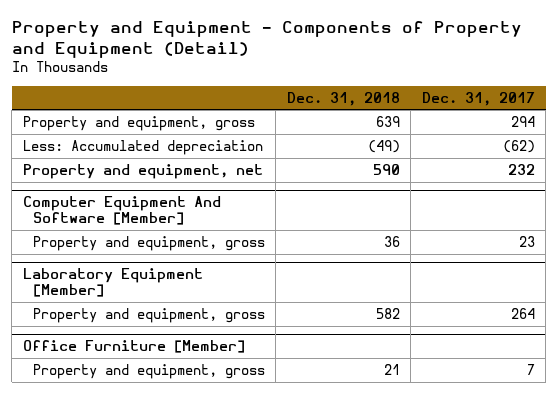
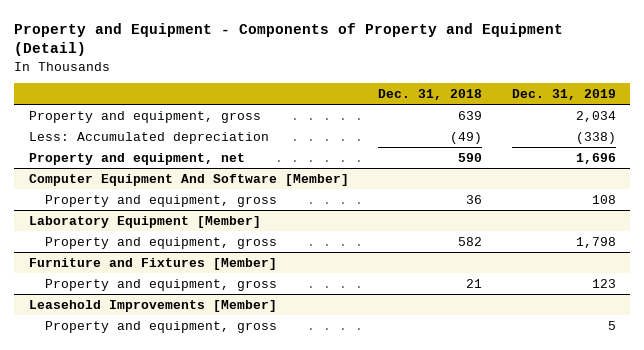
- | Dec. 31, 2018 | Dec. 31, 2017
+ | Dec. 31, 2018 | Dec. 31, 2019
- Office Furniture [Member]
+ Furniture and Fixtures [Member]
+ Leasehold Improvements [Member]
+ Property and equipment, gross | | 5

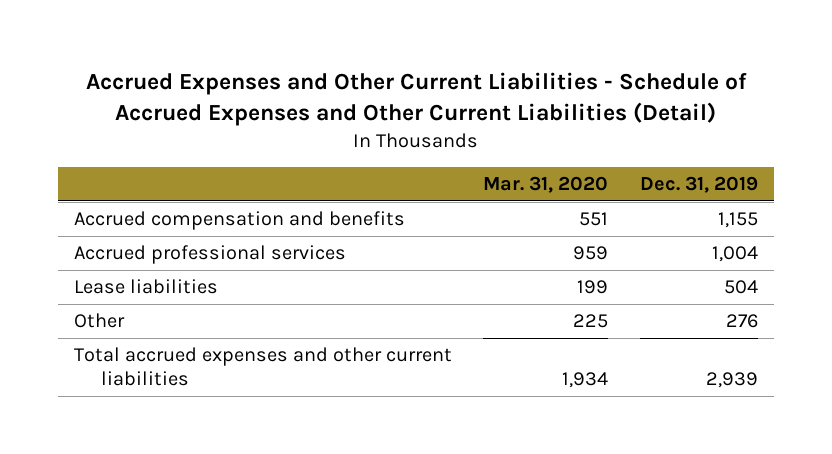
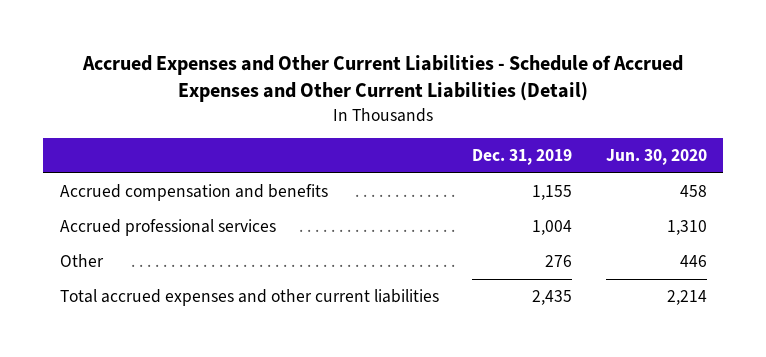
- | Mar. 31, 2020 | Dec. 31, 2019
+ | Dec. 31, 2019 | Jun. 30, 2020
- Lease liabilities | 199 | 504
- Total accrued expenses and other current liabilities | 1,934 | 2,939
+ Total accrued expenses and other current liabilities | 2,435 | 2,214

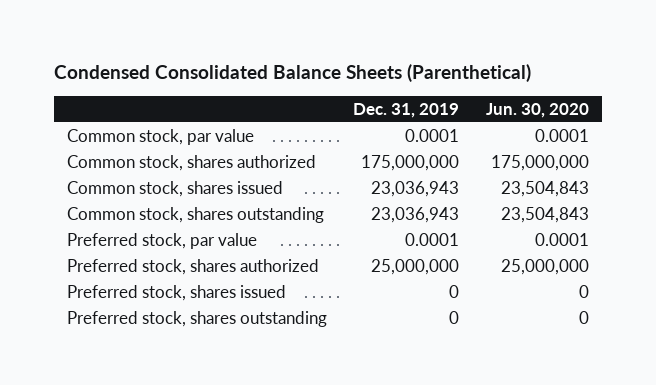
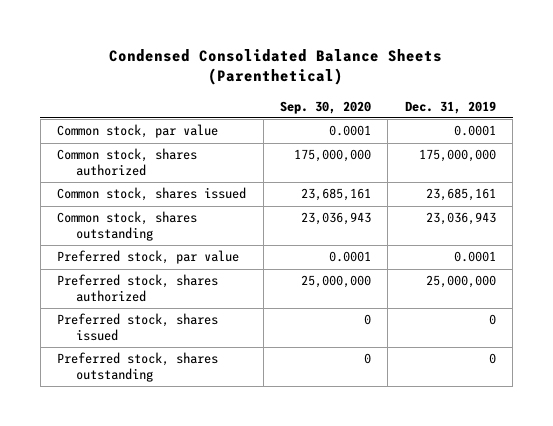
- | Dec. 31, 2019 | Jun. 30, 2020
+ | Sep. 30, 2020 | Dec. 31, 2019
- Common stock, shares issued | 23,036,943 | 23,504,843
+ Common stock, shares issued | 23,685,161 | 23,685,161

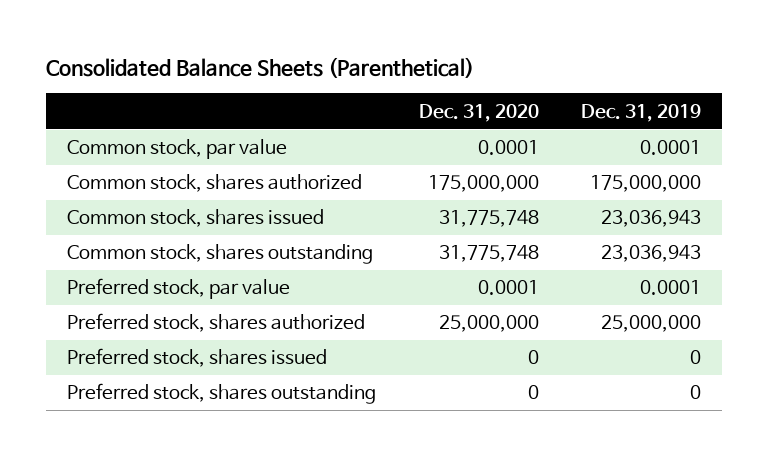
- Condensed Consolidated Balance Sheets (Parenthetical)
+ Consolidated Balance Sheets (Parenthetical)
- | Sep. 30, 2020 | Dec. 31, 2019
+ | Dec. 31, 2020 | Dec. 31, 2019
- Common stock, shares issued | 23,685,161 | 23,685,161
+ Common stock, shares issued | 31,775,748 | 23,036,943

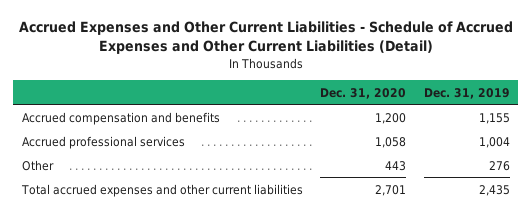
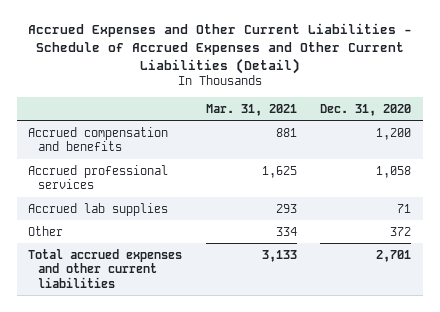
- | Dec. 31, 2020 | Dec. 31, 2019
+ | Mar. 31, 2021 | Dec. 31, 2020
- Other | 443 | 276
+ Accrued lab supplies | 293 | 71
+ Other | 334 | 372

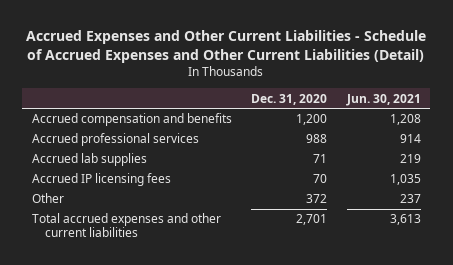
- | Mar. 31, 2021 | Dec. 31, 2020
+ | Dec. 31, 2020 | Jun. 30, 2021
- Accrued professional services | 1,625 | 1,058
+ Accrued professional services | 988 | 914
+ Accrued IP licensing fees | 70 | 1,035

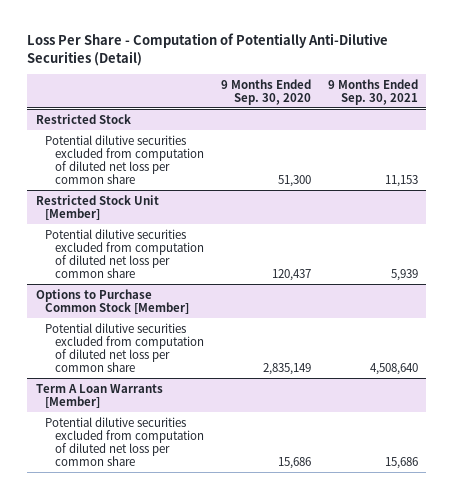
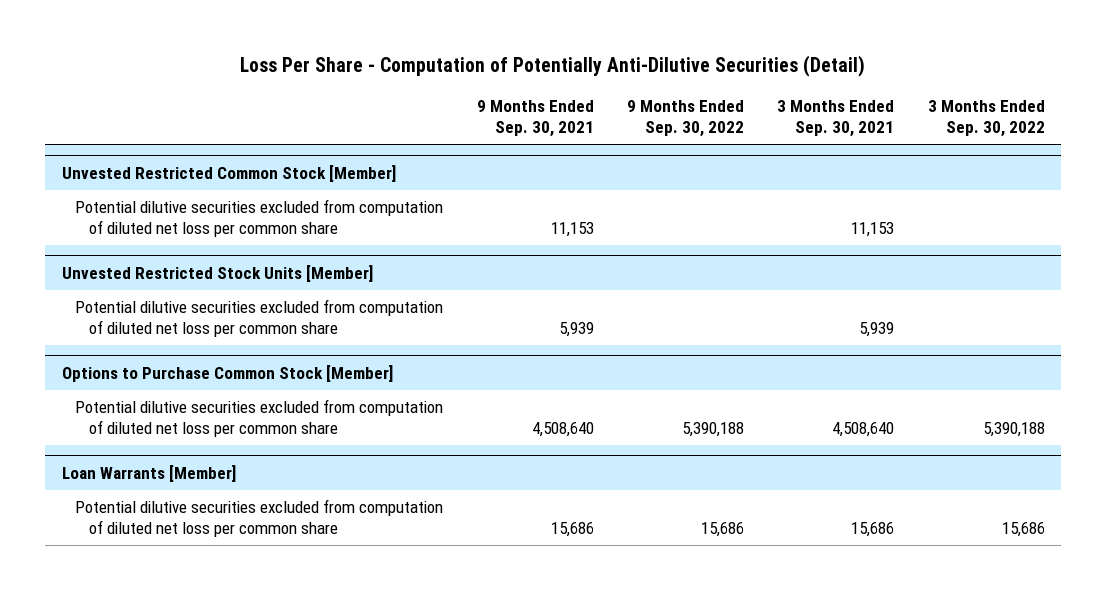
- | 9 Months Ended Sep. 30, 2020 | 9 Months Ended Sep. 30, 2021
+ | 9 Months Ended Sep. 30, 2021 | 9 Months Ended Sep. 30, 2022 | 3 Months Ended Sep. 30, 2021 | 3 Months Ended Sep. 30, 2022
- Restricted Stock
+ Unvested Restricted Common Stock [Member]
- Restricted Stock Unit [Member]
+ Unvested Restricted Stock Units [Member]
- Term A Loan Warrants [Member]
+ Loan Warrants [Member]

